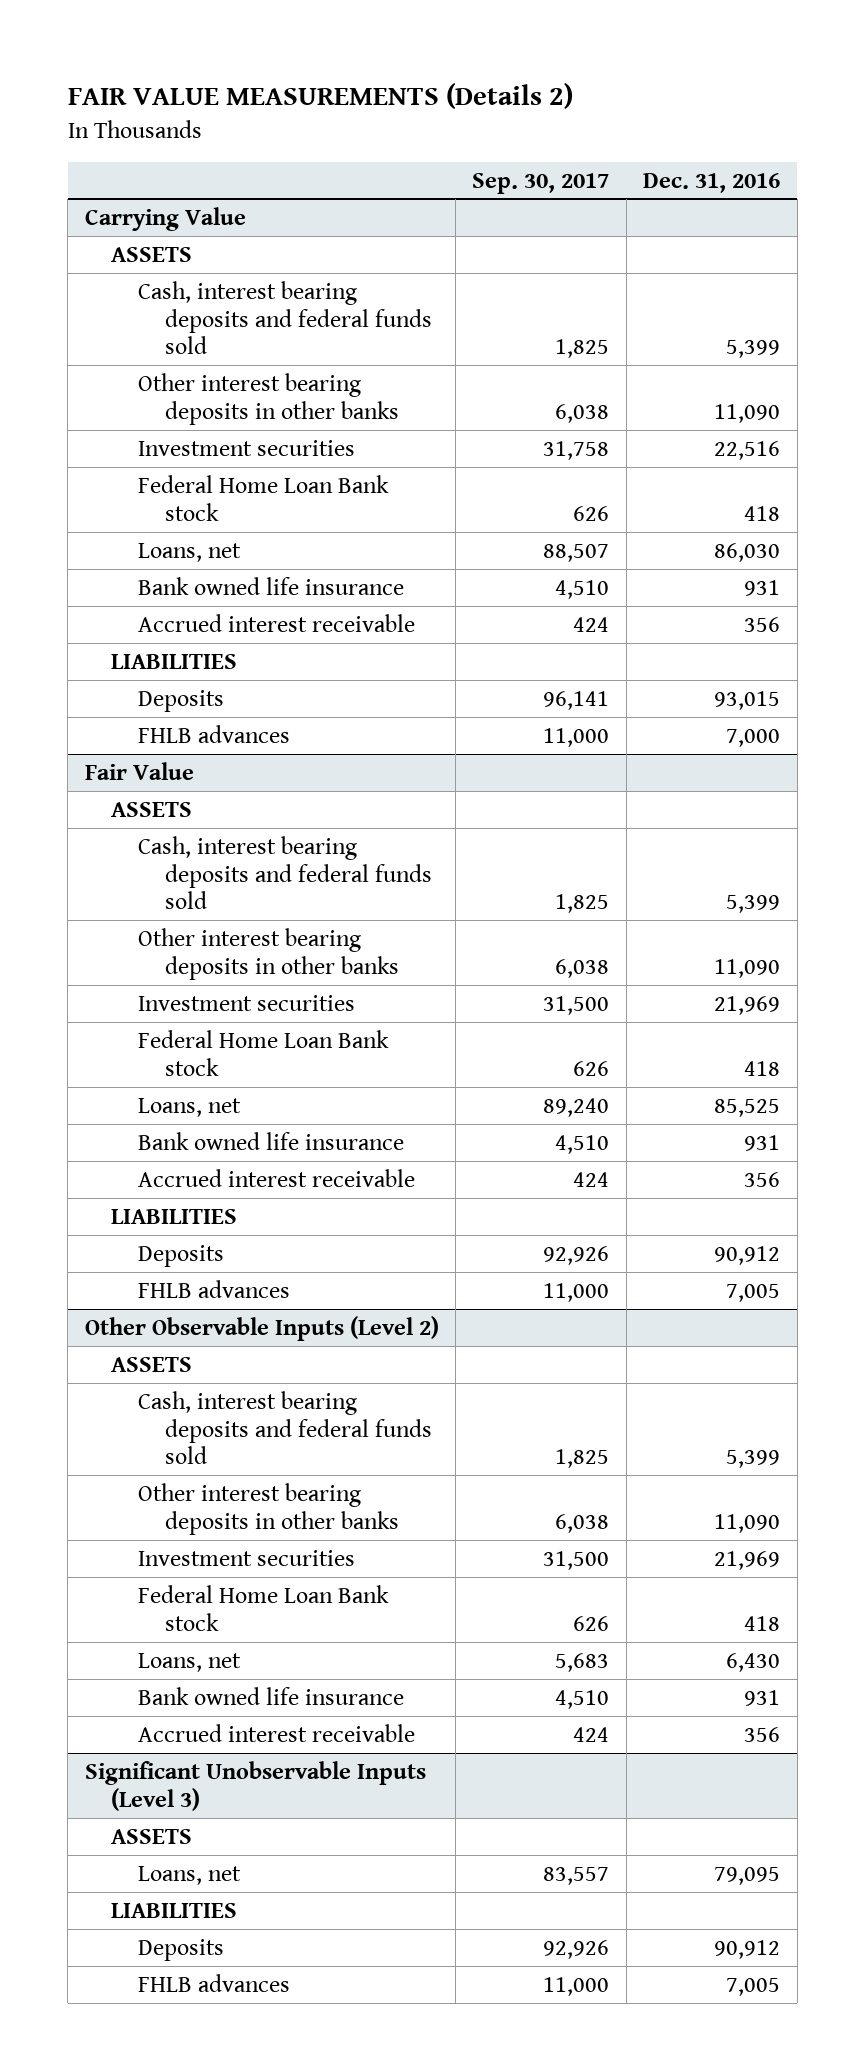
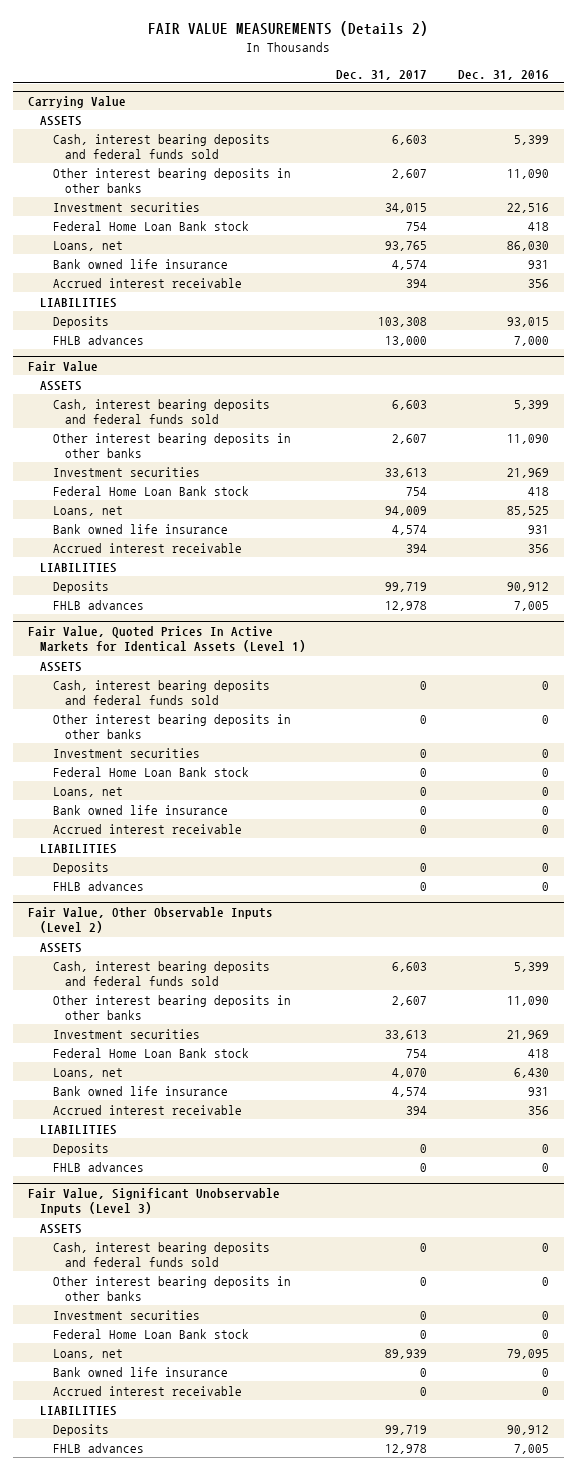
- | Sep. 30, 2017 | Dec. 31, 2016
+ | Dec. 31, 2017 | Dec. 31, 2016
- Other Observable Inputs (Level 2)
+ Fair Value, Quoted Prices In Active Markets for Identical Assets (Level 1)
+ Cash, interest bearing deposits and federal funds sold | 0 | 0
+ Other interest bearing deposits in other banks | 0 | 0
+ Investment securities | 0 | 0
+ Federal Home Loan Bank stock | 0 | 0
+ Loans, net | 0 | 0
+ Bank owned life insurance | 0 | 0
+ Accrued interest receivable | 0 | 0
+ LIABILITIES
+ Deposits | 0 | 0
+ FHLB advances | 0 | 0
+ Fair Value, Other Observable Inputs (Level 2)
+ ASSETS
- Significant Unobservable Inputs (Level 3)
+ LIABILITIES
+ Deposits | 0 | 0
+ FHLB advances | 0 | 0
+ Fair Value, Significant Unobservable Inputs (Level 3)
+ Cash, interest bearing deposits and federal funds sold | 0 | 0
+ Other interest bearing deposits in other banks | 0 | 0
+ Investment securities | 0 | 0
+ Federal Home Loan Bank stock | 0 | 0
+ Bank owned life insurance | 0 | 0
+ Accrued interest receivable | 0 | 0

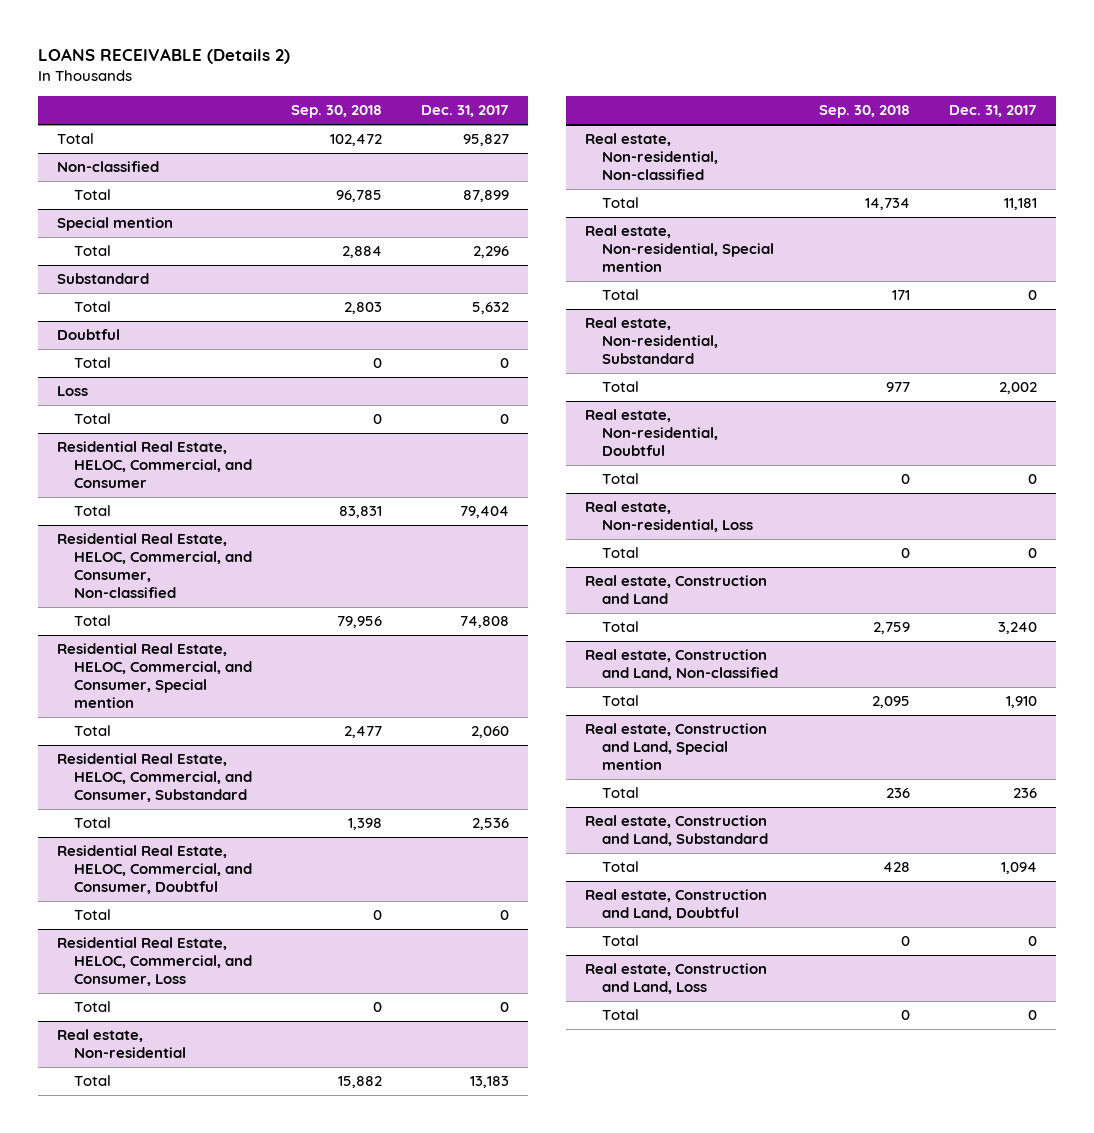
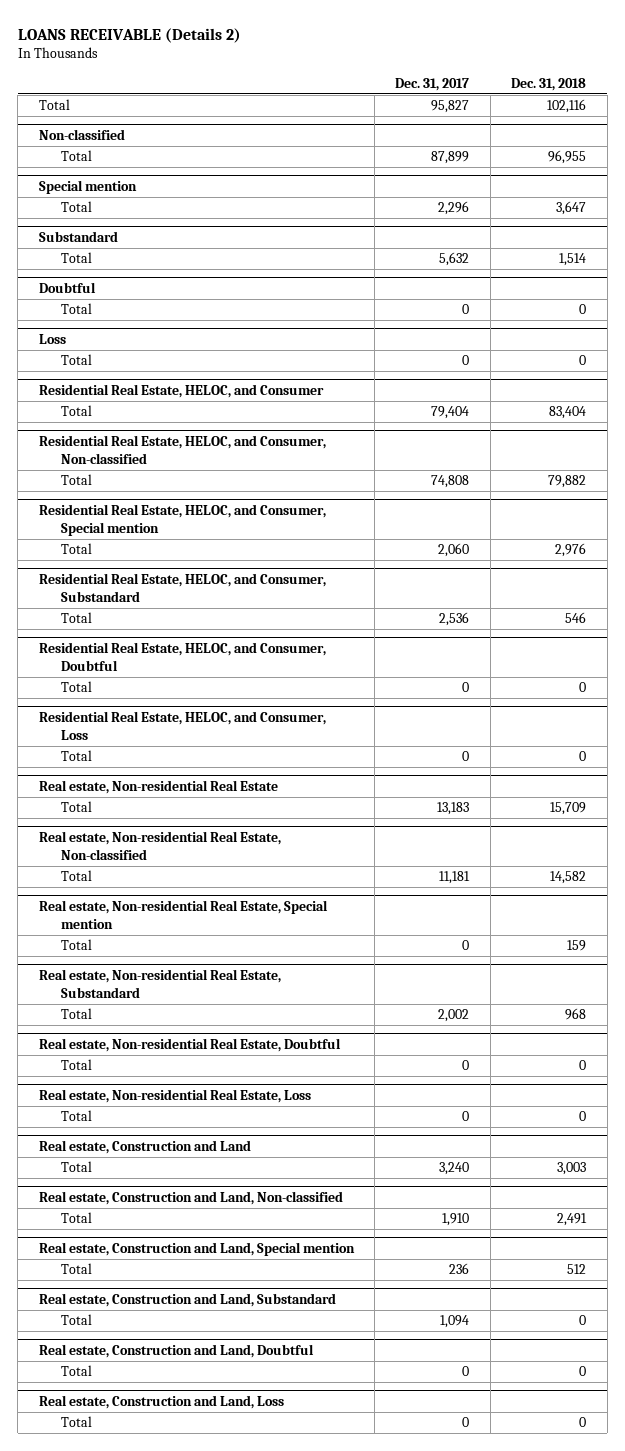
- | Sep. 30, 2018 | Dec. 31, 2017
+ | Dec. 31, 2017 | Dec. 31, 2018
- Residential Real Estate, HELOC, Commercial, and Consumer
+ Residential Real Estate, HELOC, and Consumer
- Residential Real Estate, HELOC, Commercial, and Consumer, Non-classified
+ Residential Real Estate, HELOC, and Consumer, Non-classified
- Residential Real Estate, HELOC, Commercial, and Consumer, Special mention
+ Residential Real Estate, HELOC, and Consumer, Special mention
- Residential Real Estate, HELOC, Commercial, and Consumer, Substandard
+ Residential Real Estate, HELOC, and Consumer, Substandard
- Residential Real Estate, HELOC, Commercial, and Consumer, Doubtful
+ Residential Real Estate, HELOC, and Consumer, Doubtful
- Residential Real Estate, HELOC, Commercial, and Consumer, Loss
+ Residential Real Estate, HELOC, and Consumer, Loss
- Real estate, Non-residential
+ Real estate, Non-residential Real Estate
- Real estate, Non-residential, Non-classified
+ Real estate, Non-residential Real Estate, Non-classified
- Real estate, Non-residential, Special mention
+ Real estate, Non-residential Real Estate, Special mention
- Real estate, Non-residential, Substandard
+ Real estate, Non-residential Real Estate, Substandard
- Real estate, Non-residential, Doubtful
+ Real estate, Non-residential Real Estate, Doubtful
- Real estate, Non-residential, Loss
+ Real estate, Non-residential Real Estate, Loss

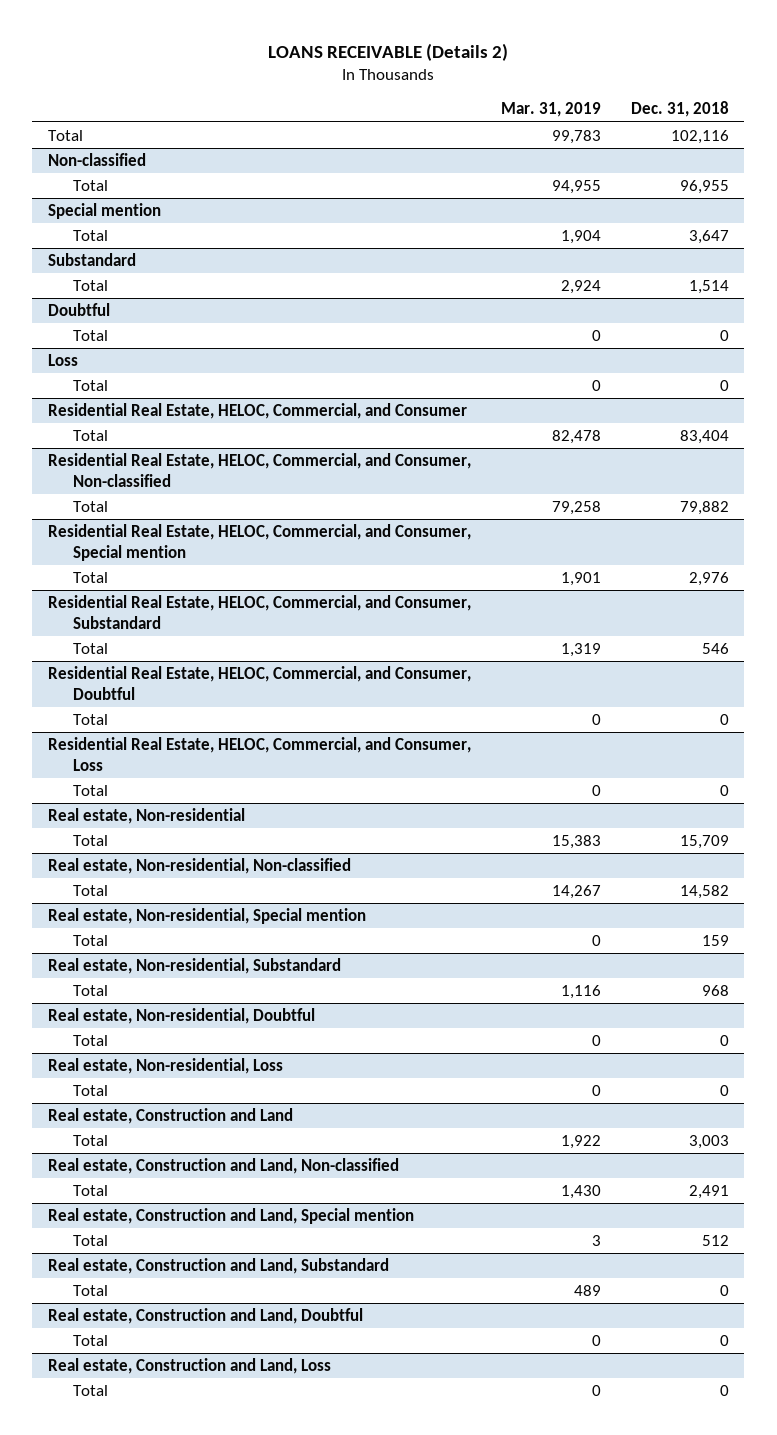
- | Dec. 31, 2017 | Dec. 31, 2018
+ | Mar. 31, 2019 | Dec. 31, 2018
- Residential Real Estate, HELOC, and Consumer
+ Residential Real Estate, HELOC, Commercial, and Consumer
- Residential Real Estate, HELOC, and Consumer, Non-classified
+ Residential Real Estate, HELOC, Commercial, and Consumer, Non-classified
- Residential Real Estate, HELOC, and Consumer, Special mention
+ Residential Real Estate, HELOC, Commercial, and Consumer, Special mention
- Residential Real Estate, HELOC, and Consumer, Substandard
+ Residential Real Estate, HELOC, Commercial, and Consumer, Substandard
- Residential Real Estate, HELOC, and Consumer, Doubtful
+ Residential Real Estate, HELOC, Commercial, and Consumer, Doubtful
- Residential Real Estate, HELOC, and Consumer, Loss
+ Residential Real Estate, HELOC, Commercial, and Consumer, Loss
- Real estate, Non-residential Real Estate
+ Real estate, Non-residential
- Real estate, Non-residential Real Estate, Non-classified
+ Real estate, Non-residential, Non-classified
- Real estate, Non-residential Real Estate, Special mention
+ Real estate, Non-residential, Special mention
- Real estate, Non-residential Real Estate, Substandard
+ Real estate, Non-residential, Substandard
- Real estate, Non-residential Real Estate, Doubtful
+ Real estate, Non-residential, Doubtful
- Real estate, Non-residential Real Estate, Loss
+ Real estate, Non-residential, Loss

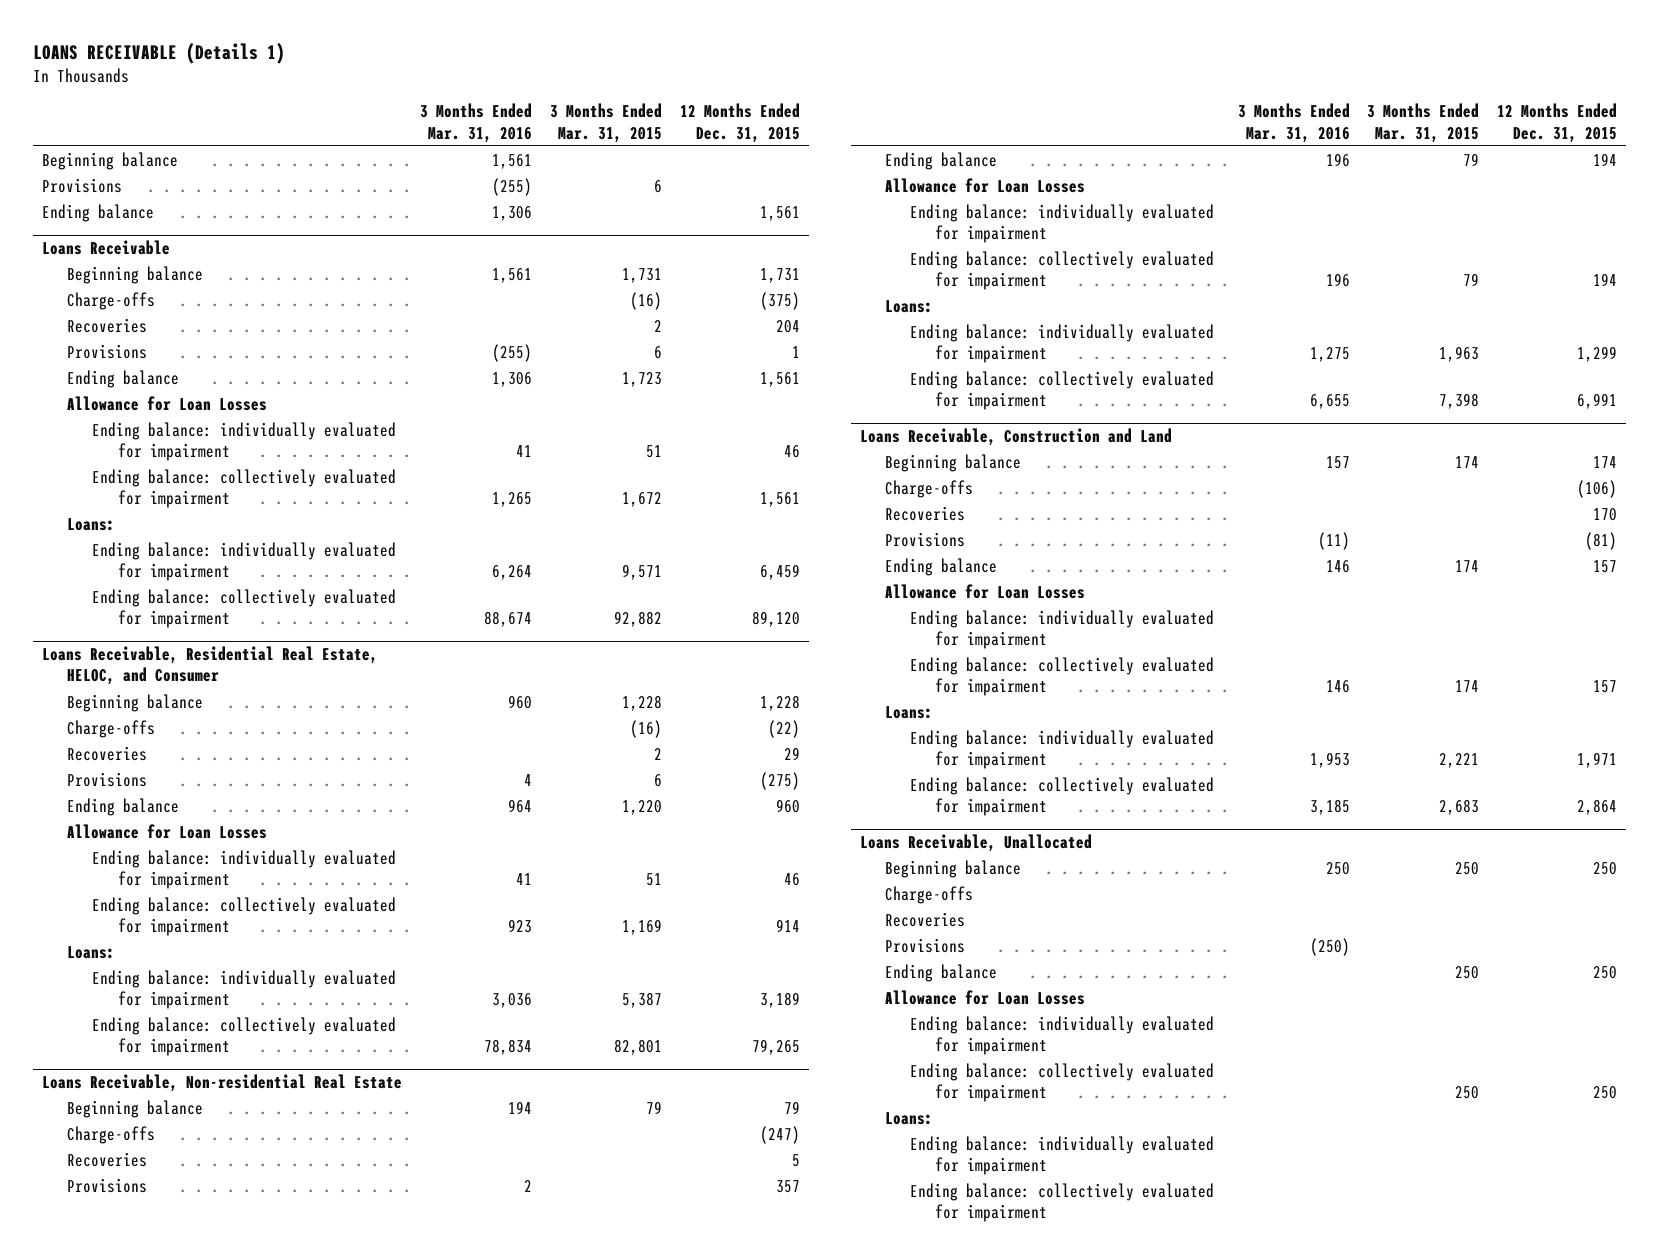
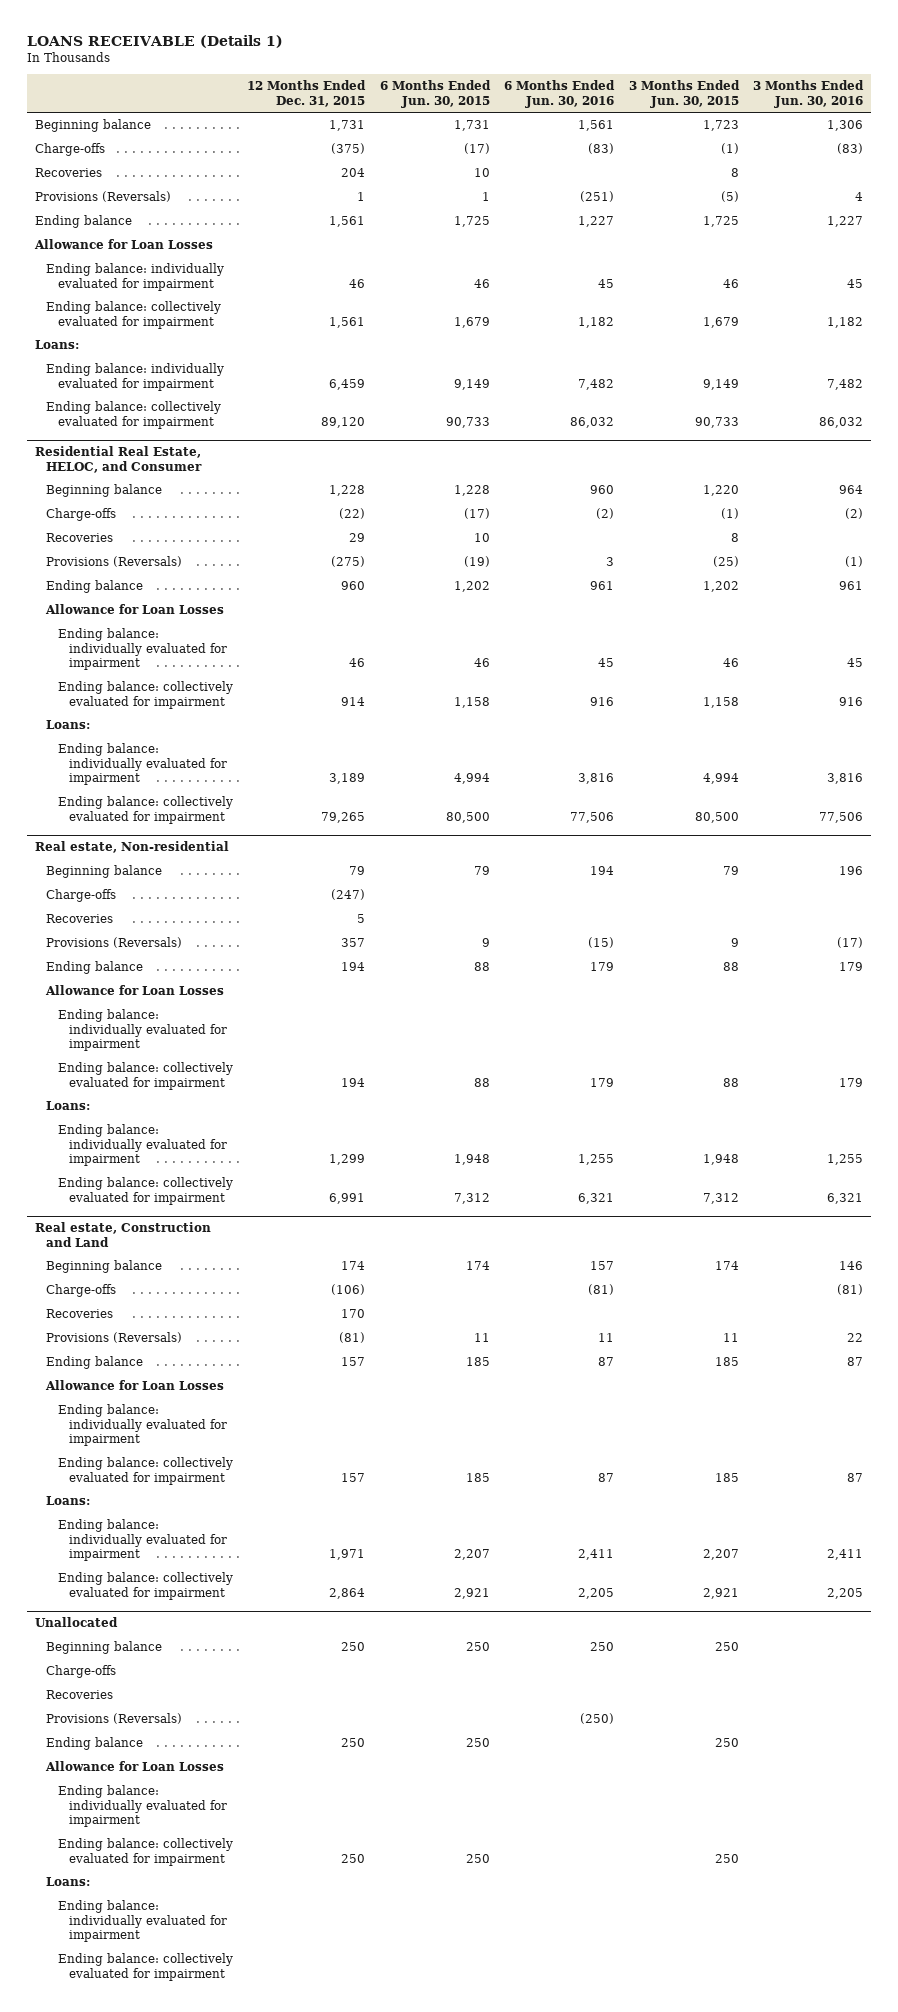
- | 3 Months Ended Mar. 31, 2016 | 3 Months Ended Mar. 31, 2015 | 12 Months Ended Dec. 31, 2015
+ | 12 Months Ended Dec. 31, 2015 | 6 Months Ended Jun. 30, 2015 | 6 Months Ended Jun. 30, 2016 | 3 Months Ended Jun. 30, 2015 | 3 Months Ended Jun. 30, 2016
- Beginning balance | 1,561 | |
- Provisions | (255) | 6 |
- Ending balance | 1,306 | | 1,561
- Loans Receivable
- Provisions | (255) | 6 | 1
+ Provisions (Reversals) | 1 | 1 | (251) | (5) | 4
- Loans Receivable, Residential Real Estate, HELOC, and Consumer
+ Residential Real Estate, HELOC, and Consumer
- Provisions | 4 | 6 | (275)
+ Provisions (Reversals) | (275) | (19) | 3 | (25) | (1)
- Loans Receivable, Non-residential Real Estate
+ Real estate, Non-residential
- Provisions | 2 | | 357
+ Provisions (Reversals) | 357 | 9 | (15) | 9 | (17)
- Loans Receivable, Construction and Land
+ Real estate, Construction and Land
- Provisions | (11) | | (81)
+ Provisions (Reversals) | (81) | 11 | 11 | 11 | 22
- Loans Receivable, Unallocated
+ Unallocated
- Provisions | (250) | |
+ Provisions (Reversals) | | | (250) | |

